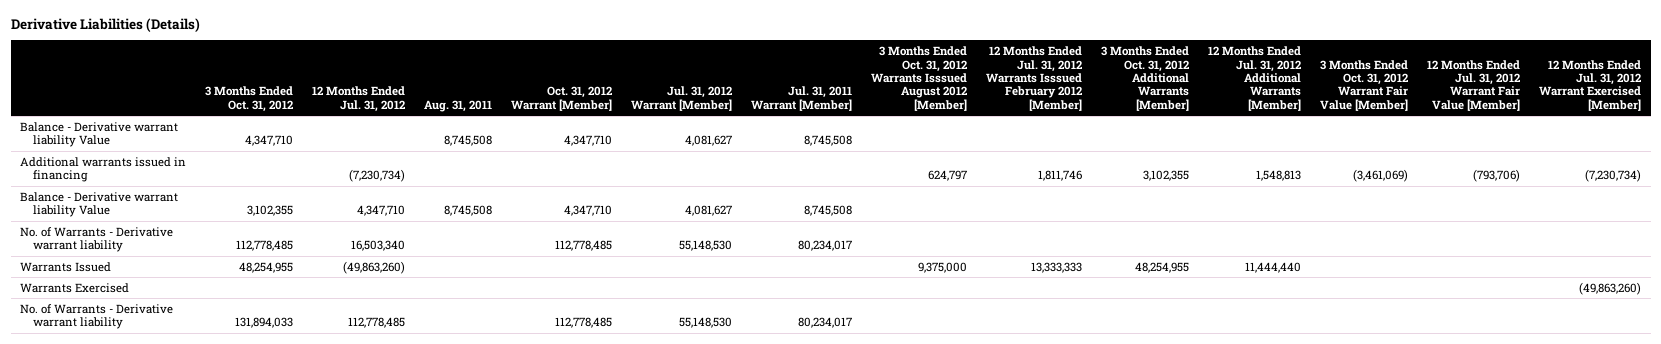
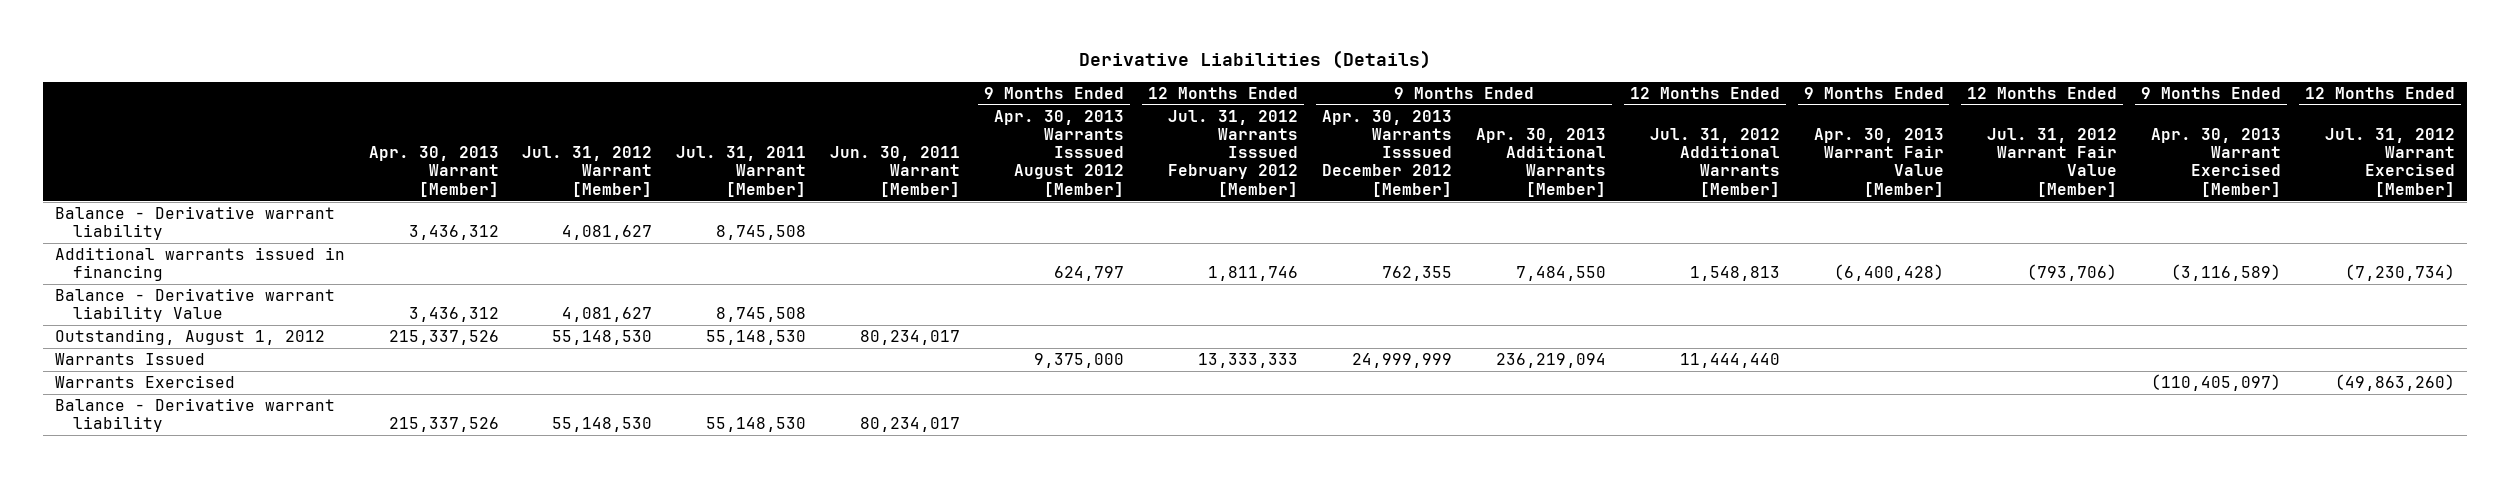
- | 3 Months Ended Oct. 31, 2012 | 12 Months Ended Jul. 31, 2012 | Aug. 31, 2011 | Oct. 31, 2012 Warrant [Member] | Jul. 31, 2012 Warrant [Member] | Jul. 31, 2011 Warrant [Member] | 3 Months Ended Oct. 31, 2012 Warrants Isssued August 2012 [Member] | 12 Months Ended Jul. 31, 2012 Warrants Isssued February 2012 [Member] | 3 Months Ended Oct. 31, 2012 Additional Warrants [Member] | 12 Months Ended Jul. 31, 2012 Additional Warrants [Member] | 3 Months Ended Oct. 31, 2012 Warrant Fair Value [Member] | 12 Months Ended Jul. 31, 2012 Warrant Fair Value [Member] | 12 Months Ended Jul. 31, 2012 Warrant Exercised [Member]
+ | Apr. 30, 2013 Warrant [Member] | Jul. 31, 2012 Warrant [Member] | Jul. 31, 2011 Warrant [Member] | Jun. 30, 2011 Warrant [Member] | 9 Months Ended Apr. 30, 2013 Warrants Isssued August 2012 [Member] | 12 Months Ended Jul. 31, 2012 Warrants Isssued February 2012 [Member] | 9 Months Ended Apr. 30, 2013 Warrants Isssued December 2012 [Member] | 9 Months Ended Apr. 30, 2013 Additional Warrants [Member] | 12 Months Ended Jul. 31, 2012 Additional Warrants [Member] | 9 Months Ended Apr. 30, 2013 Warrant Fair Value [Member] | 12 Months Ended Jul. 31, 2012 Warrant Fair Value [Member] | 9 Months Ended Apr. 30, 2013 Warrant Exercised [Member] | 12 Months Ended Jul. 31, 2012 Warrant Exercised [Member]
- Balance - Derivative warrant liability Value | 4,347,710 | | 8,745,508 | 4,347,710 | 4,081,627 | 8,745,508 | | | | | | |
+ Balance - Derivative warrant liability | 3,436,312 | 4,081,627 | 8,745,508 | | | | | | | | | |
- No. of Warrants - Derivative warrant liability | 112,778,485 | 16,503,340 | | 112,778,485 | 55,148,530 | 80,234,017 | | | | | | |
+ Outstanding, August 1, 2012 | 215,337,526 | 55,148,530 | 55,148,530 | 80,234,017 | | | | | | | | |
- No. of Warrants - Derivative warrant liability | 131,894,033 | 112,778,485 | | 112,778,485 | 55,148,530 | 80,234,017 | | | | | | |
+ Balance - Derivative warrant liability | 215,337,526 | 55,148,530 | 55,148,530 | 80,234,017 | | | | | | | | |

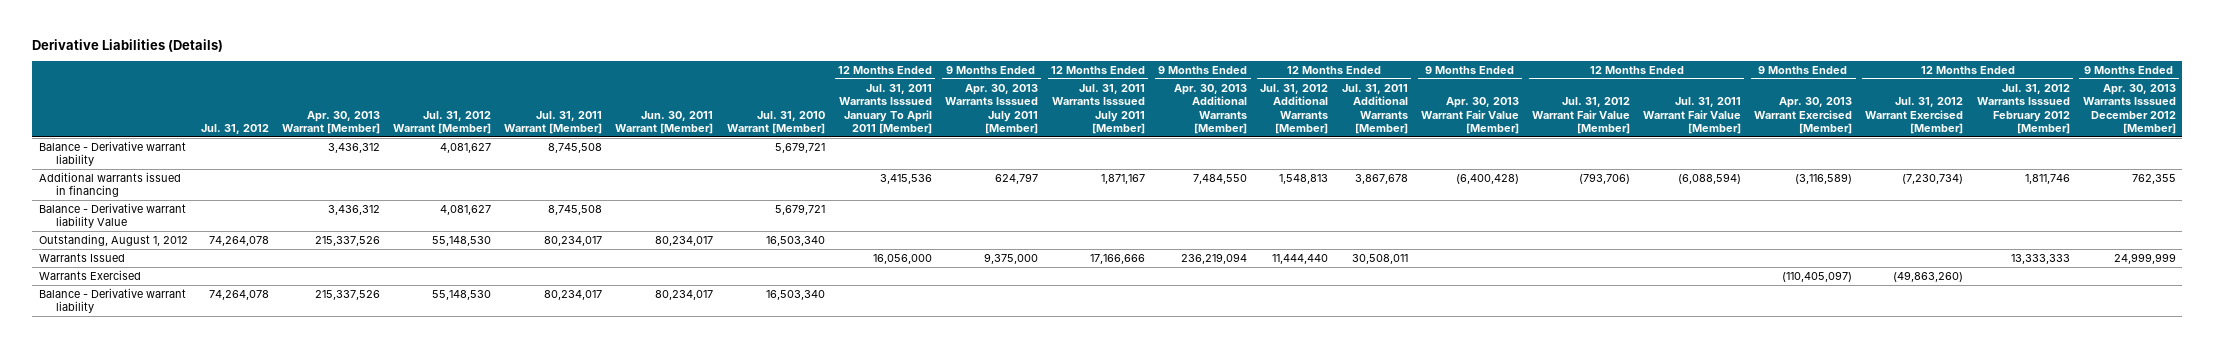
- | Apr. 30, 2013 Warrant [Member] | Jul. 31, 2012 Warrant [Member] | Jul. 31, 2011 Warrant [Member] | Jun. 30, 2011 Warrant [Member] | 9 Months Ended Apr. 30, 2013 Warrants Isssued August 2012 [Member] | 12 Months Ended Jul. 31, 2012 Warrants Isssued February 2012 [Member] | 9 Months Ended Apr. 30, 2013 Warrants Isssued December 2012 [Member] | 9 Months Ended Apr. 30, 2013 Additional Warrants [Member] | 12 Months Ended Jul. 31, 2012 Additional Warrants [Member] | 9 Months Ended Apr. 30, 2013 Warrant Fair Value [Member] | 12 Months Ended Jul. 31, 2012 Warrant Fair Value [Member] | 9 Months Ended Apr. 30, 2013 Warrant Exercised [Member] | 12 Months Ended Jul. 31, 2012 Warrant Exercised [Member]
+ | Jul. 31, 2012 | Apr. 30, 2013 Warrant [Member] | Jul. 31, 2012 Warrant [Member] | Jul. 31, 2011 Warrant [Member] | Jun. 30, 2011 Warrant [Member] | Jul. 31, 2010 Warrant [Member] | 12 Months Ended Jul. 31, 2011 Warrants Isssued January To April 2011 [Member] | 9 Months Ended Apr. 30, 2013 Warrants Isssued July 2011 [Member] | 12 Months Ended Jul. 31, 2011 Warrants Isssued July 2011 [Member] | 9 Months Ended Apr. 30, 2013 Additional Warrants [Member] | 12 Months Ended Jul. 31, 2012 Additional Warrants [Member] | 12 Months Ended Jul. 31, 2011 Additional Warrants [Member] | 9 Months Ended Apr. 30, 2013 Warrant Fair Value [Member] | 12 Months Ended Jul. 31, 2012 Warrant Fair Value [Member] | 12 Months Ended Jul. 31, 2011 Warrant Fair Value [Member] | 9 Months Ended Apr. 30, 2013 Warrant Exercised [Member] | 12 Months Ended Jul. 31, 2012 Warrant Exercised [Member] | 12 Months Ended Jul. 31, 2012 Warrants Isssued February 2012 [Member] | 9 Months Ended Apr. 30, 2013 Warrants Isssued December 2012 [Member]
- Outstanding, August 1, 2012 | 215,337,526 | 55,148,530 | 55,148,530 | 80,234,017 | | | | | | | | |
+ Outstanding, August 1, 2012 | 74,264,078 | 215,337,526 | 55,148,530 | 80,234,017 | 80,234,017 | 16,503,340 | | | | | | | | | | | | |
- Balance - Derivative warrant liability | 215,337,526 | 55,148,530 | 55,148,530 | 80,234,017 | | | | | | | | |
+ Balance - Derivative warrant liability | 74,264,078 | 215,337,526 | 55,148,530 | 80,234,017 | 80,234,017 | 16,503,340 | | | | | | | | | | | | |

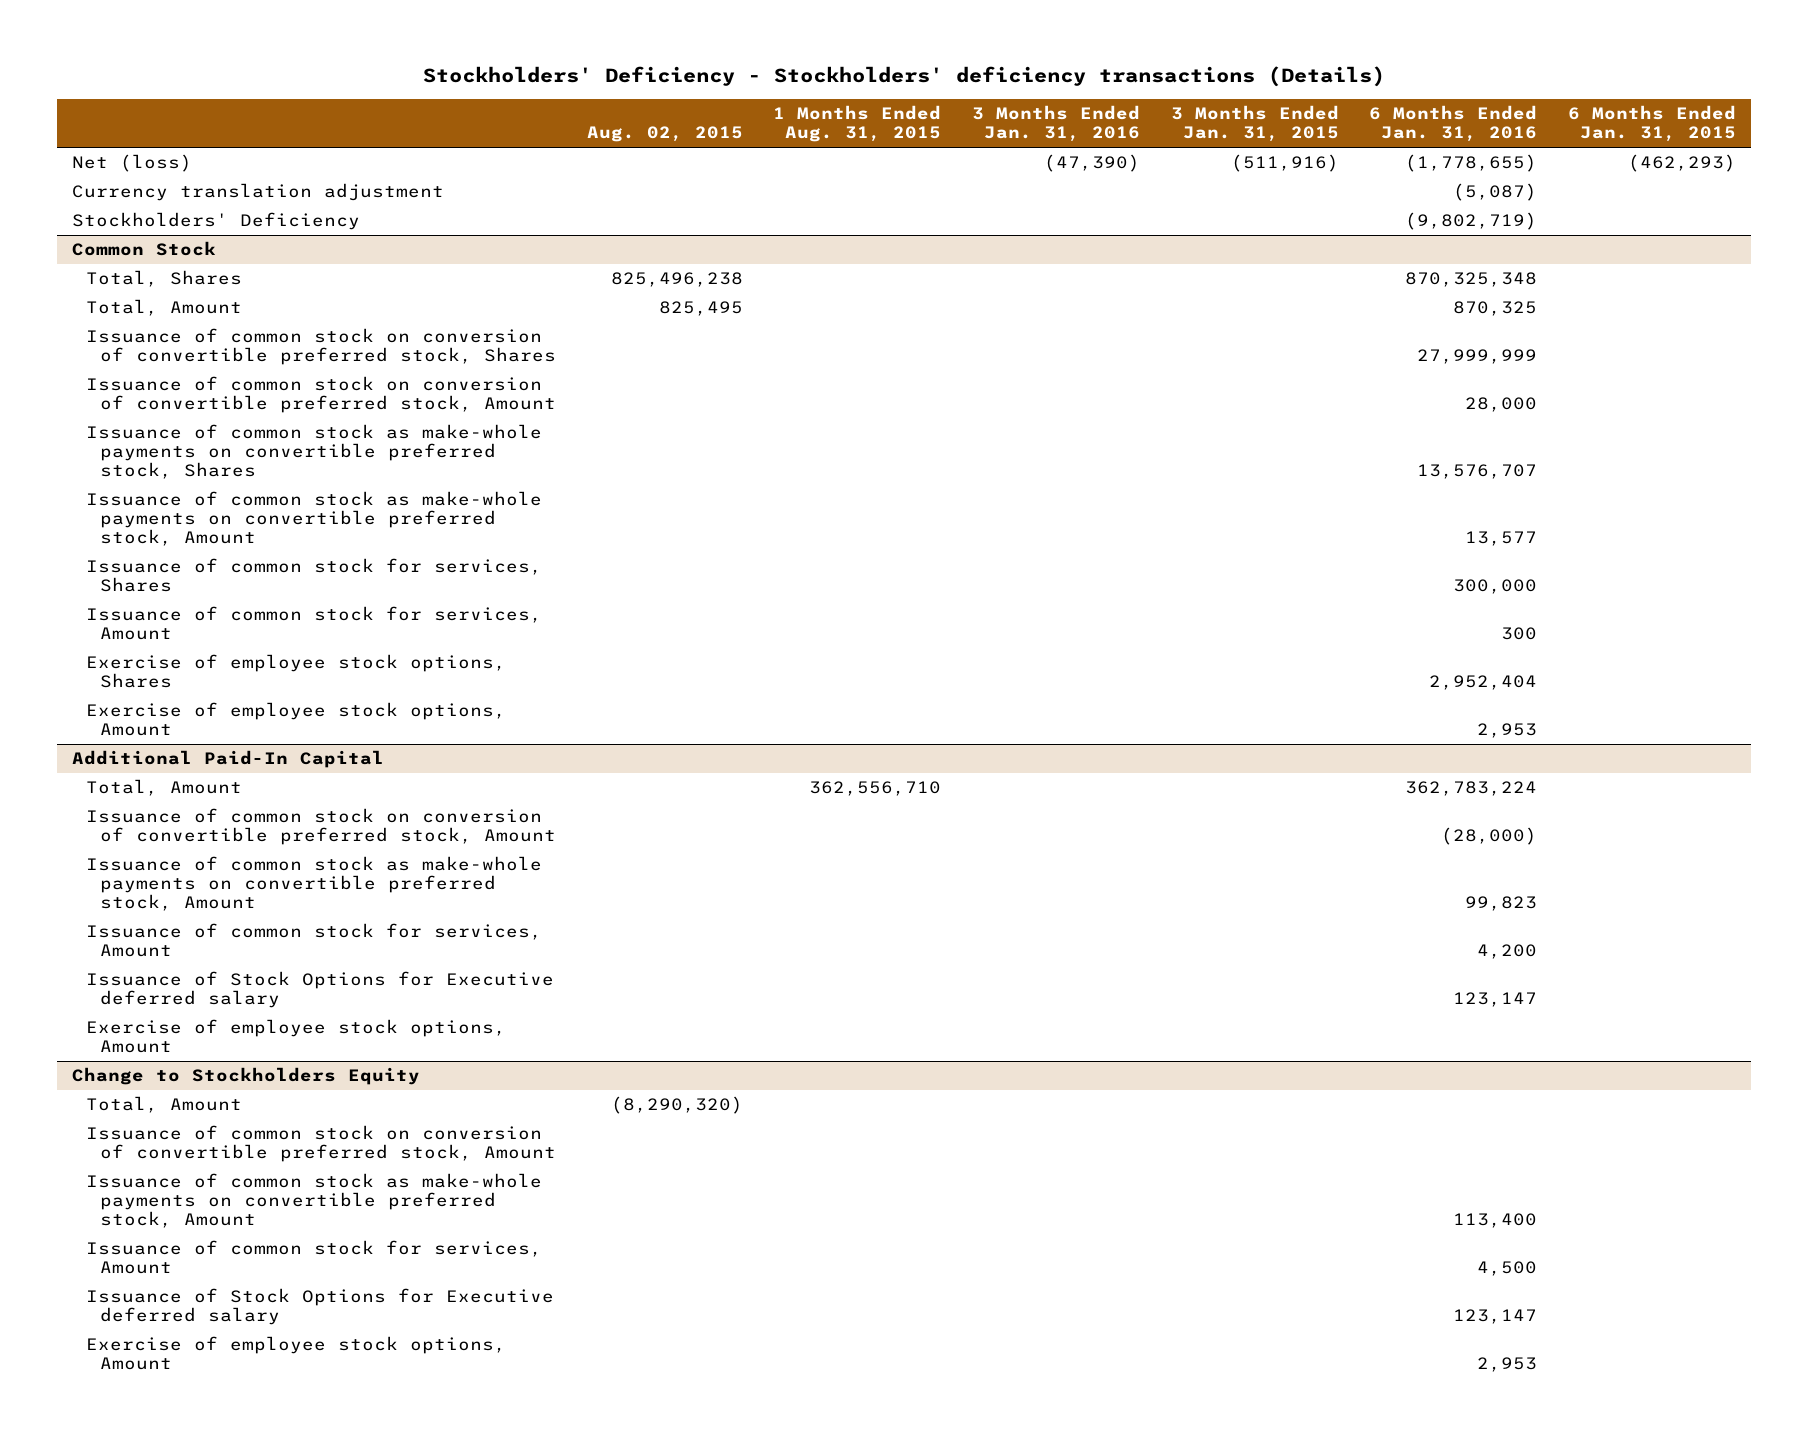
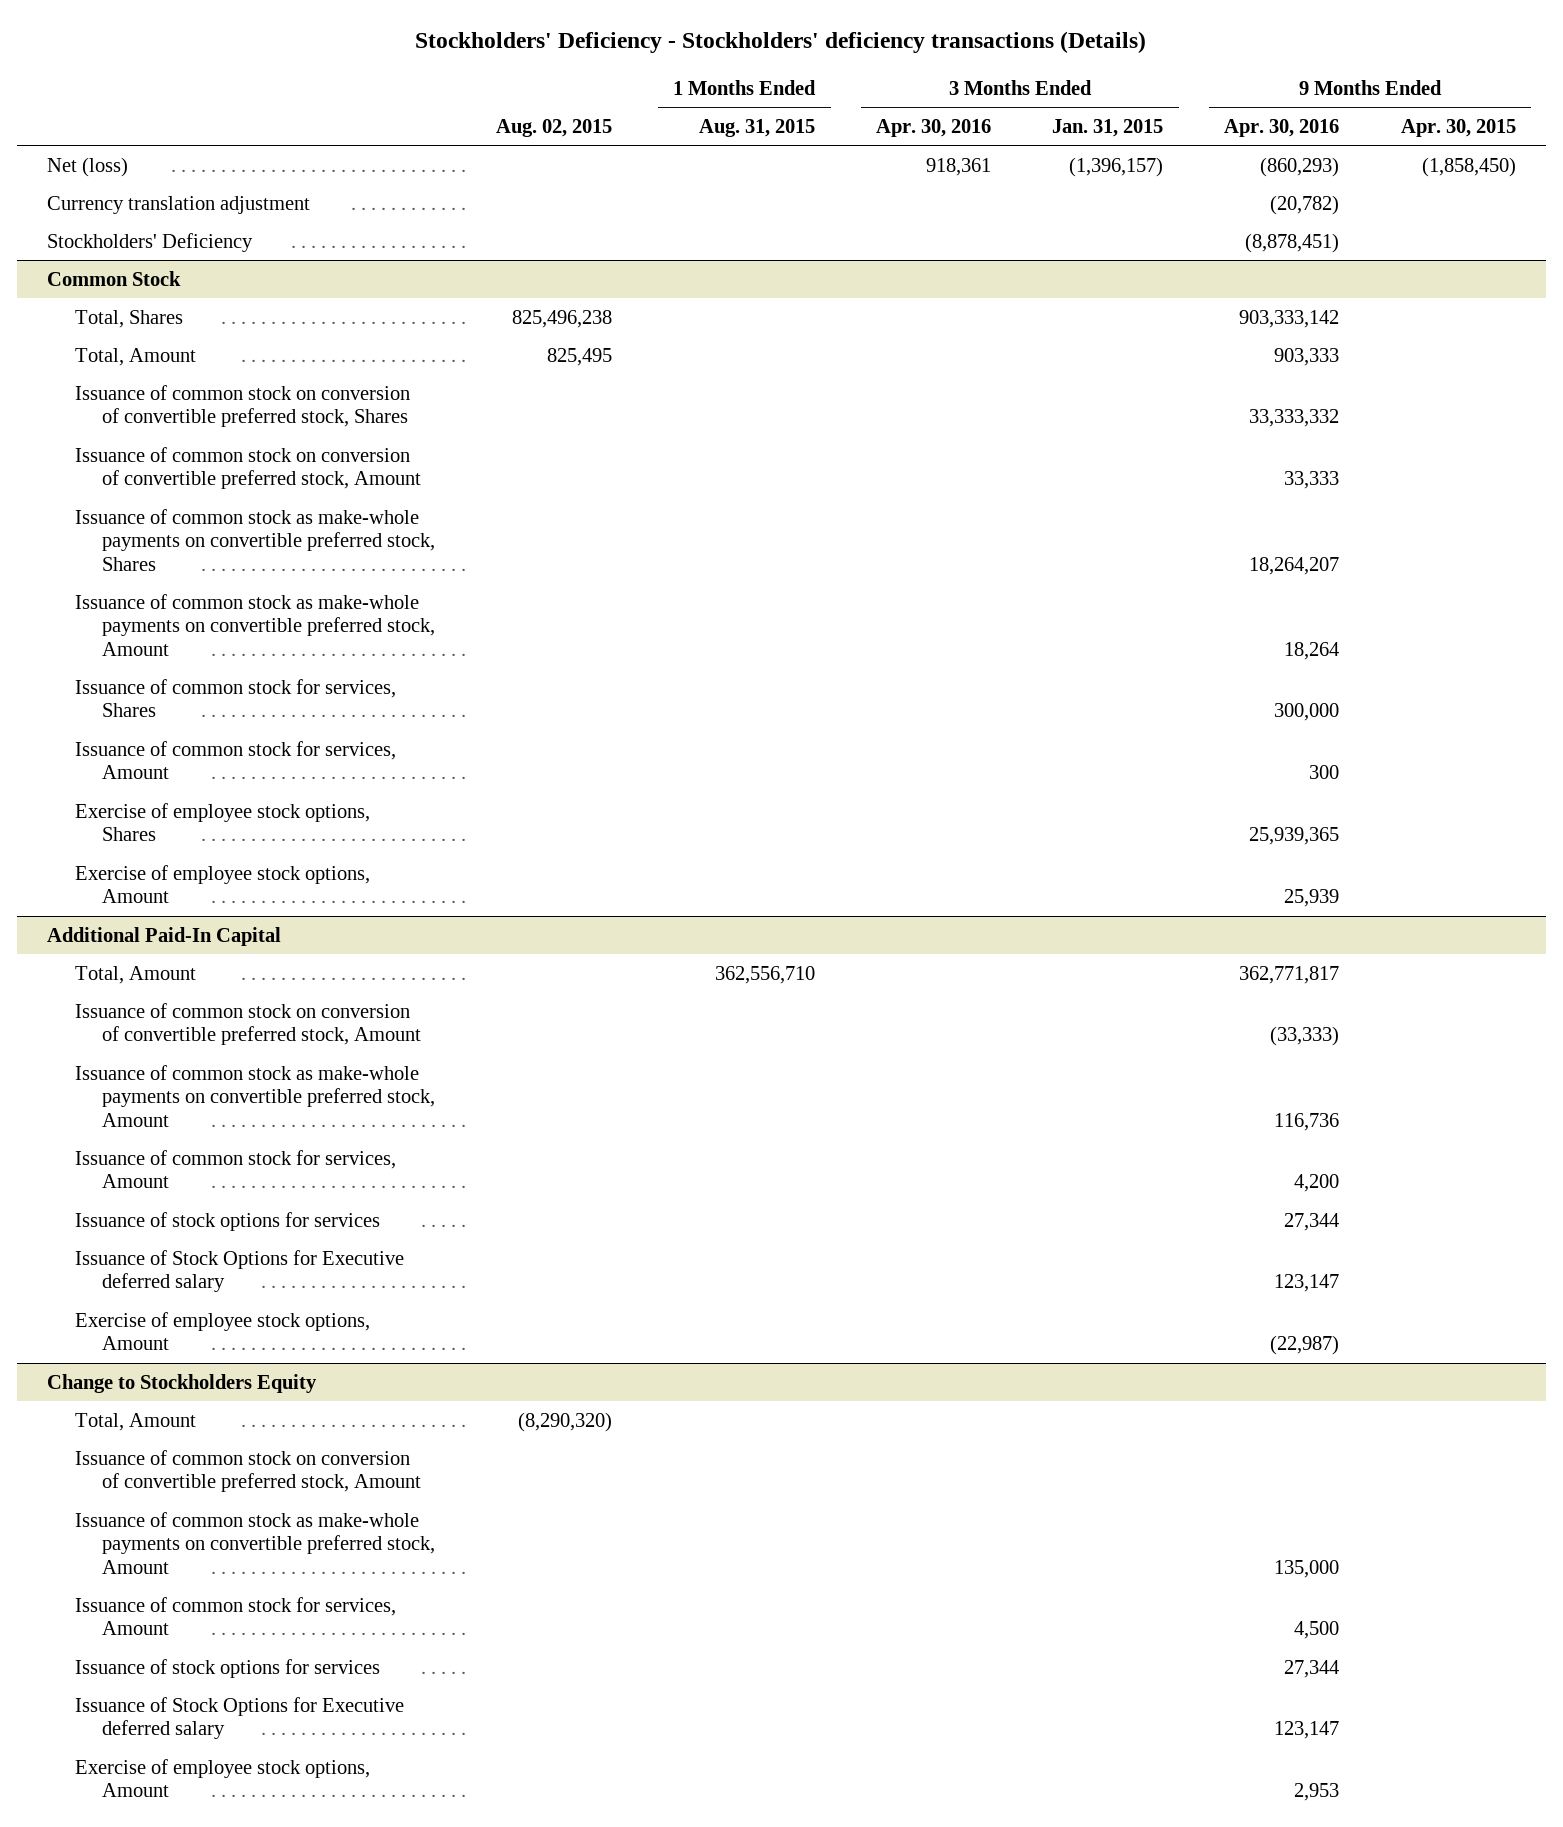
- | Aug. 02, 2015 | 1 Months Ended Aug. 31, 2015 | 3 Months Ended Jan. 31, 2016 | 3 Months Ended Jan. 31, 2015 | 6 Months Ended Jan. 31, 2016 | 6 Months Ended Jan. 31, 2015
+ | Aug. 02, 2015 | 1 Months Ended Aug. 31, 2015 | 3 Months Ended Apr. 30, 2016 | 3 Months Ended Jan. 31, 2015 | 9 Months Ended Apr. 30, 2016 | 9 Months Ended Apr. 30, 2015
- Net (loss) | | | (47,390) | (511,916) | (1,778,655) | (462,293)
+ Net (loss) | | | 918,361 | (1,396,157) | (860,293) | (1,858,450)
@ Additional Paid-In Capital
+ Issuance of stock options for services | | | | | 27,344 |
@ Change to Stockholders Equity
+ Issuance of stock options for services | | | | | 27,344 |

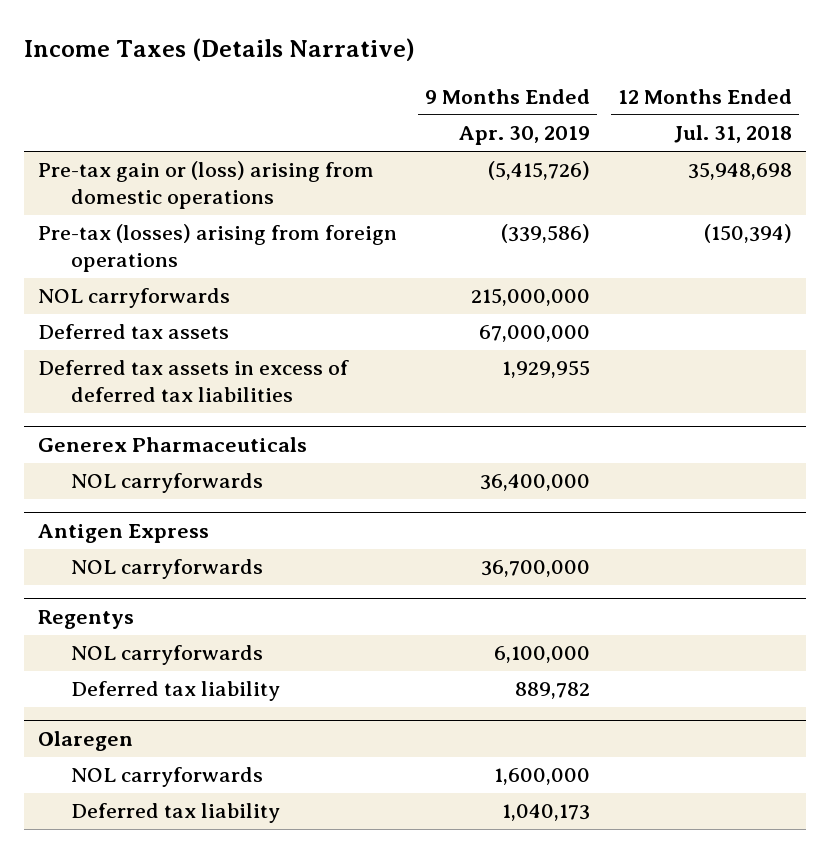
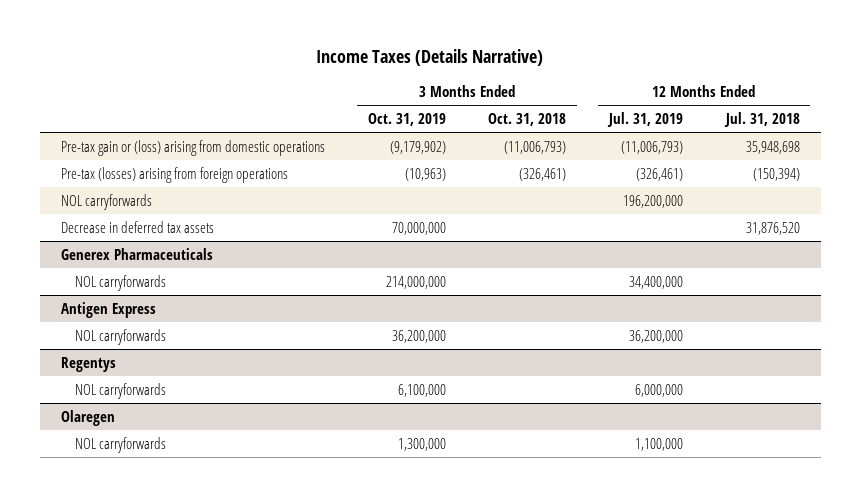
- | 9 Months Ended Apr. 30, 2019 | 12 Months Ended Jul. 31, 2018
+ | 3 Months Ended Oct. 31, 2019 | 3 Months Ended Oct. 31, 2018 | 12 Months Ended Jul. 31, 2019 | 12 Months Ended Jul. 31, 2018
- Deferred tax assets | 67,000,000 |
- Deferred tax assets in excess of deferred tax liabilities | 1,929,955 |
+ Decrease in deferred tax assets | 70,000,000 | | | 31,876,520
@ Regentys
- Deferred tax liability | 889,782 |
@ Olaregen
- Deferred tax liability | 1,040,173 |

